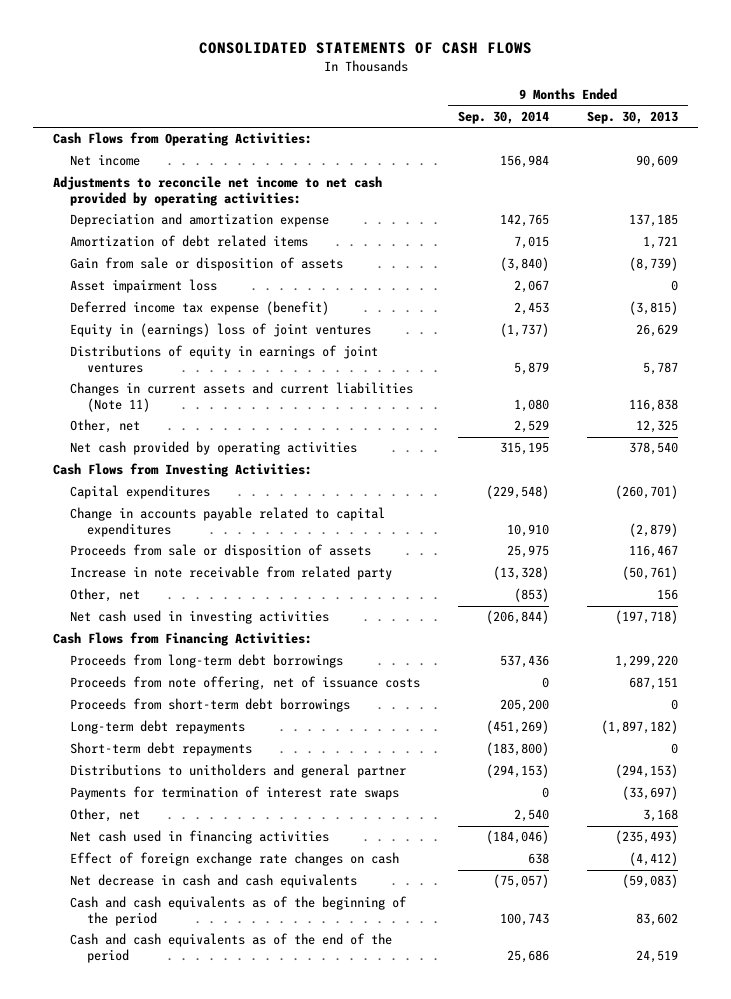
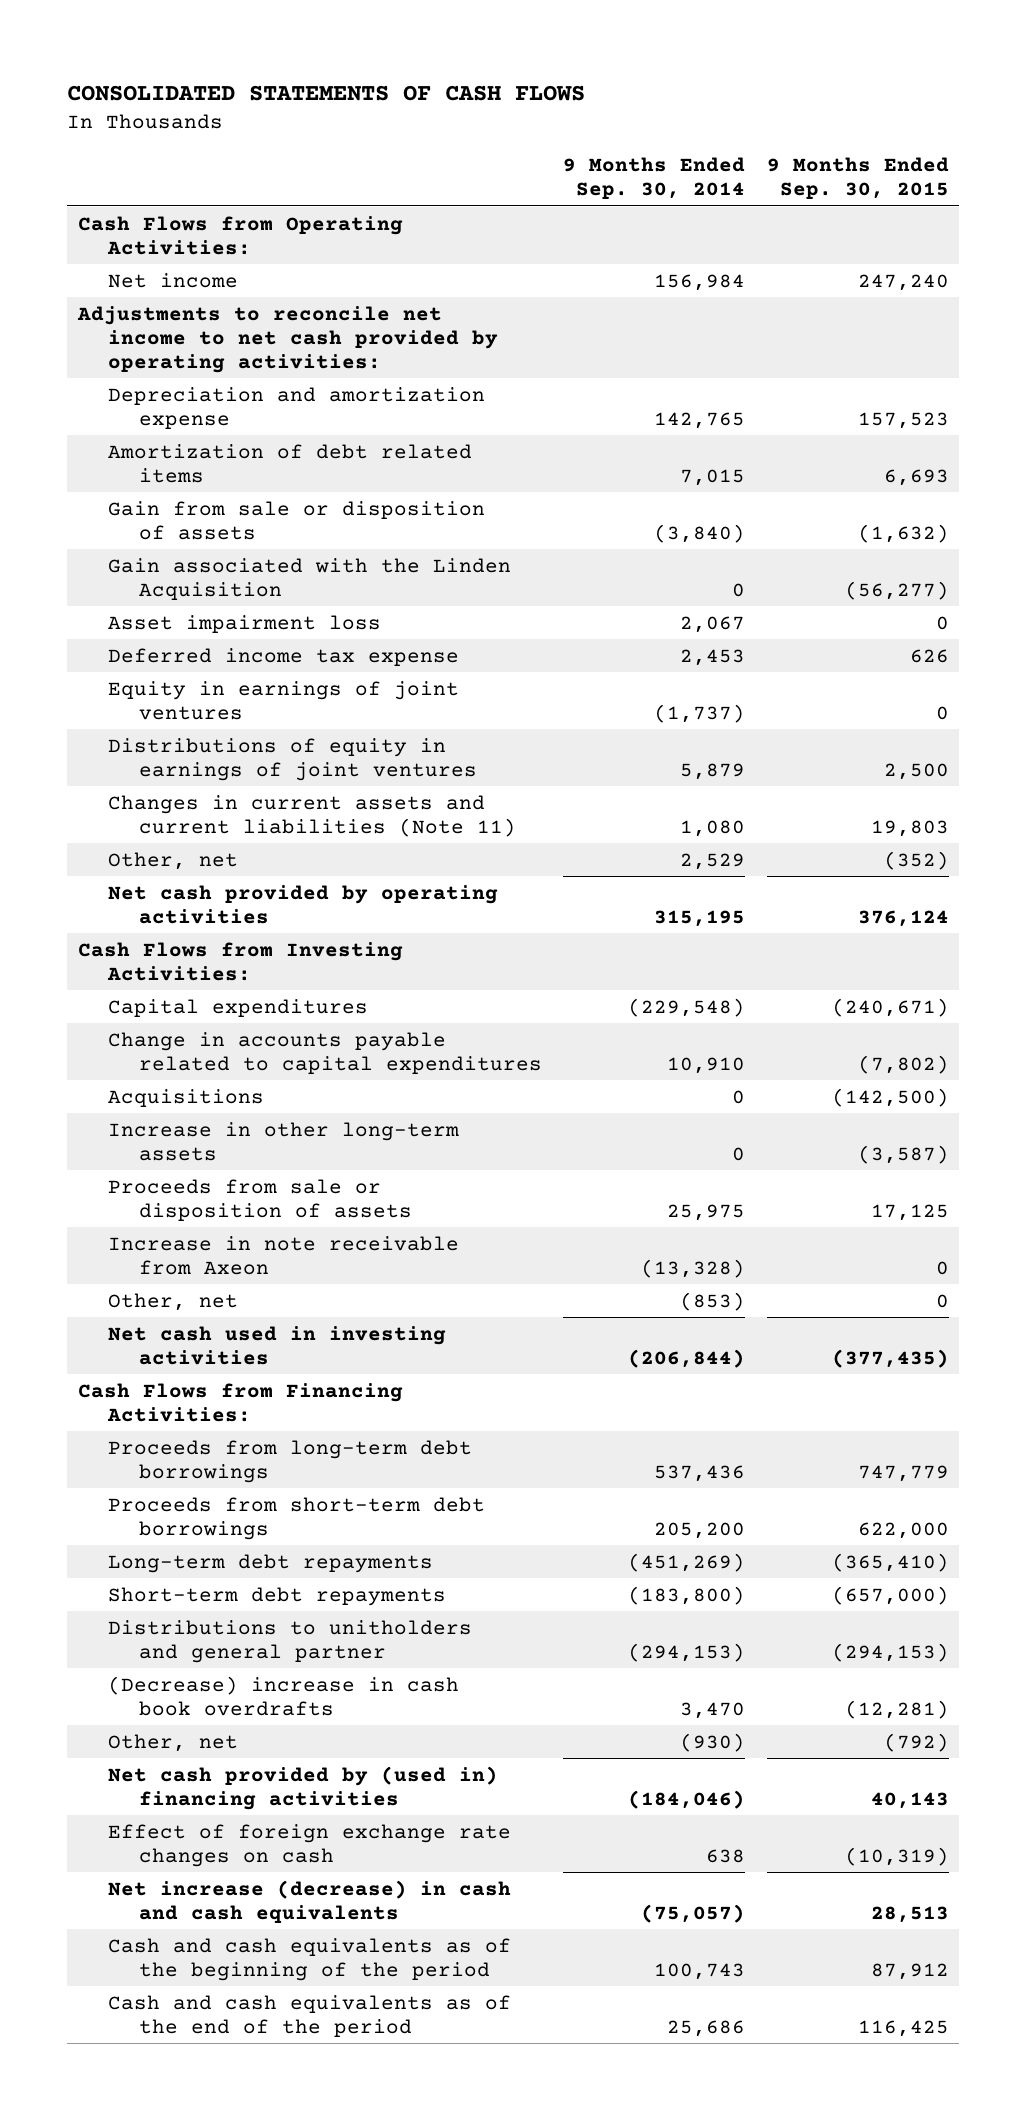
- | 9 Months Ended Sep. 30, 2014 | 9 Months Ended Sep. 30, 2013
+ | 9 Months Ended Sep. 30, 2014 | 9 Months Ended Sep. 30, 2015
+ Gain associated with the Linden Acquisition | 0 | (56,277)
- Deferred income tax expense (benefit) | 2,453 | (3,815)
- Equity in (earnings) loss of joint ventures | (1,737) | 26,629
+ Deferred income tax expense | 2,453 | 626
+ Equity in earnings of joint ventures | (1,737) | 0
+ Acquisitions | 0 | (142,500)
+ Increase in other long-term assets | 0 | (3,587)
- Increase in note receivable from related party | (13,328) | (50,761)
+ Increase in note receivable from Axeon | (13,328) | 0
- Proceeds from note offering, net of issuance costs | 0 | 687,151
- Payments for termination of interest rate swaps | 0 | (33,697)
- Other, net | 2,540 | 3,168
- Net cash used in financing activities | (184,046) | (235,493)
+ (Decrease) increase in cash book overdrafts | 3,470 | (12,281)
+ Other, net | (930) | (792)
+ Net cash provided by (used in) financing activities | (184,046) | 40,143
- Net decrease in cash and cash equivalents | (75,057) | (59,083)
+ Net increase (decrease) in cash and cash equivalents | (75,057) | 28,513

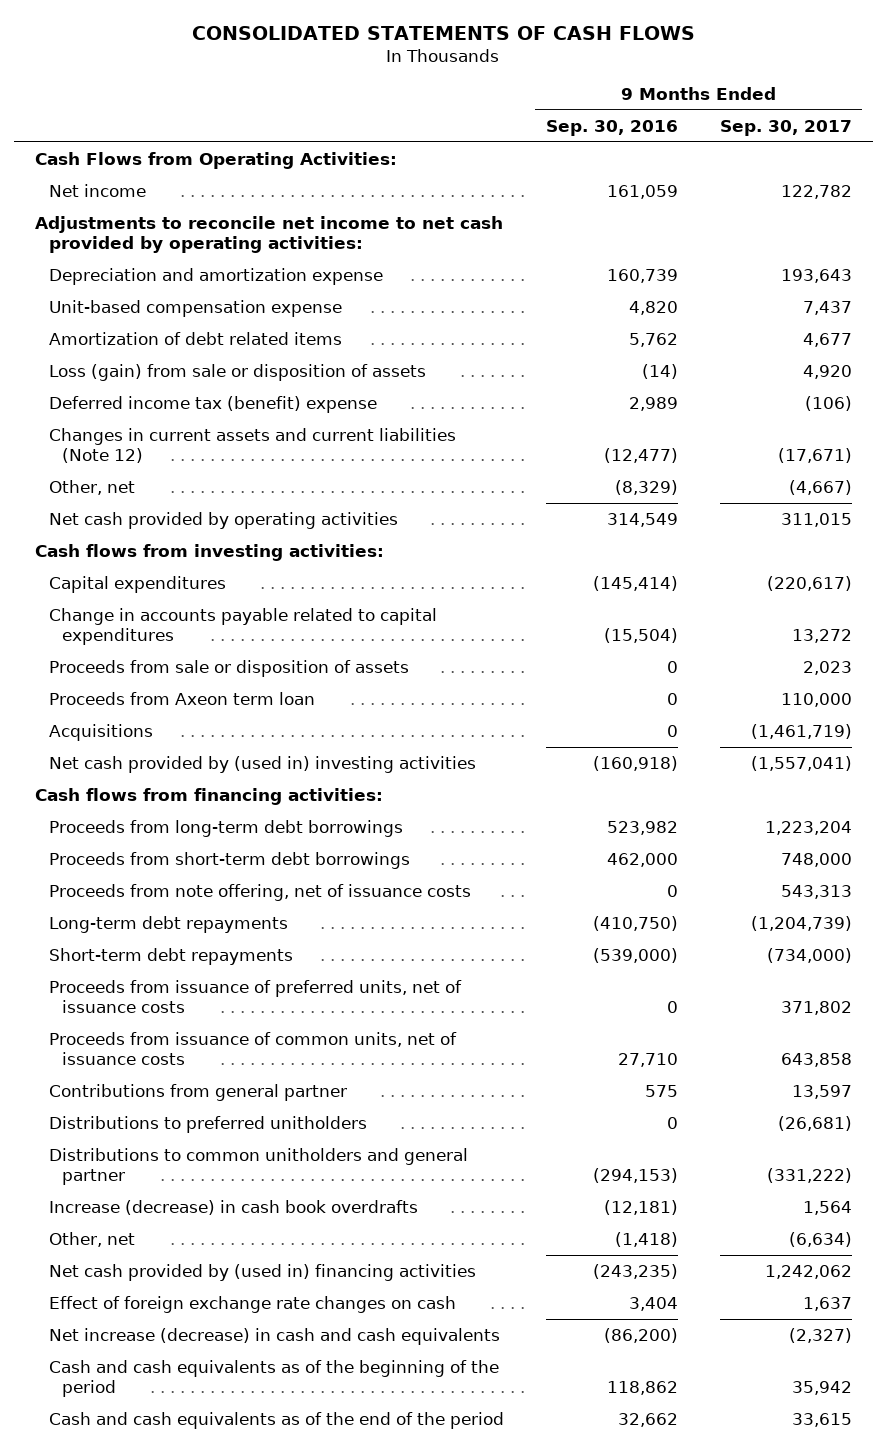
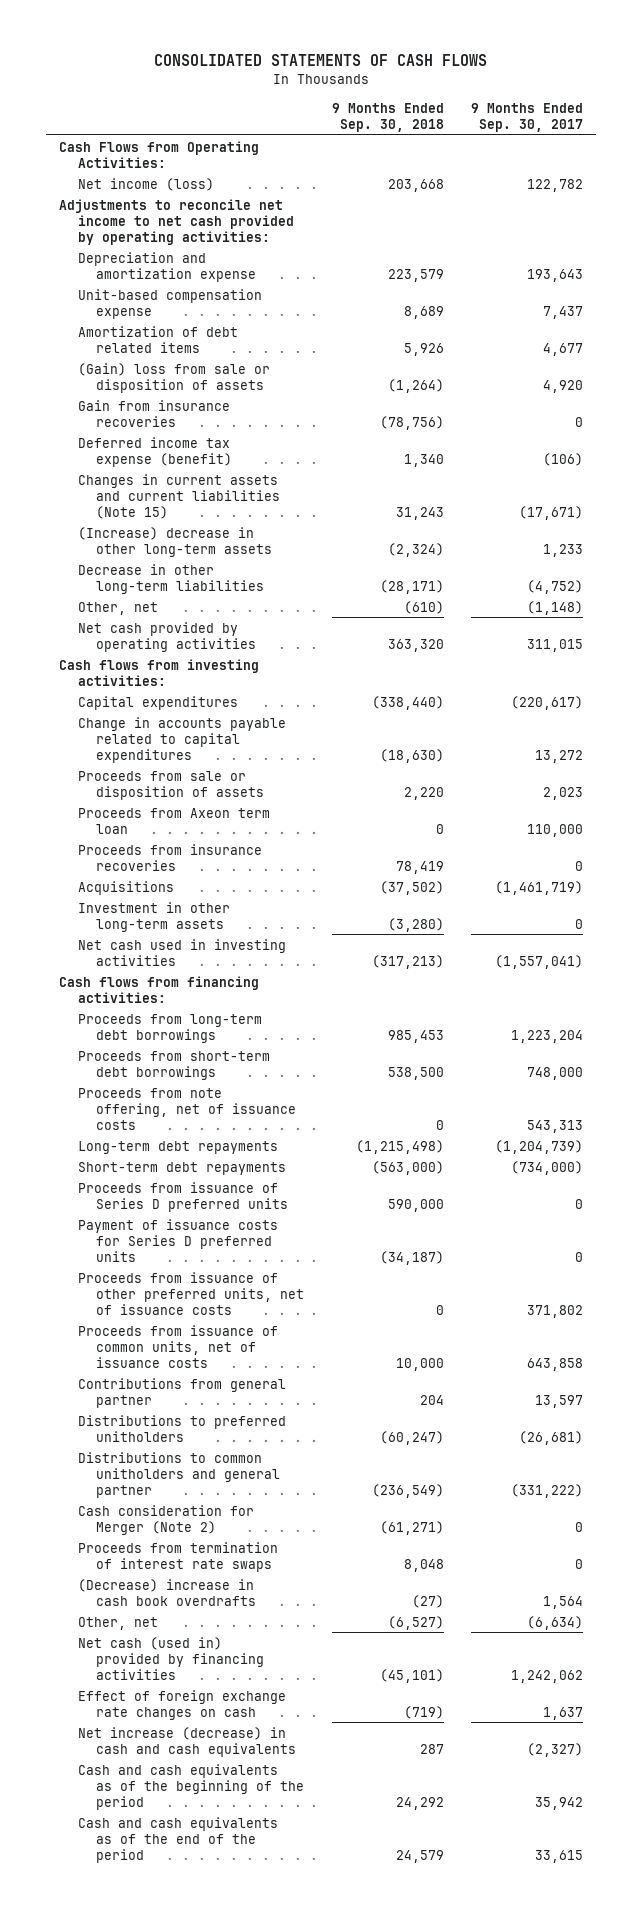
- | 9 Months Ended Sep. 30, 2016 | 9 Months Ended Sep. 30, 2017
+ | 9 Months Ended Sep. 30, 2018 | 9 Months Ended Sep. 30, 2017
- Net income | 161,059 | 122,782
+ Net income (loss) | 203,668 | 122,782
- Loss (gain) from sale or disposition of assets | (14) | 4,920
- Deferred income tax (benefit) expense | 2,989 | (106)
- Changes in current assets and current liabilities (Note 12) | (12,477) | (17,671)
- Other, net | (8,329) | (4,667)
+ (Gain) loss from sale or disposition of assets | (1,264) | 4,920
+ Gain from insurance recoveries | (78,756) | 0
+ Deferred income tax expense (benefit) | 1,340 | (106)
+ Changes in current assets and current liabilities (Note 15) | 31,243 | (17,671)
+ (Increase) decrease in other long-term assets | (2,324) | 1,233
+ Decrease in other long-term liabilities | (28,171) | (4,752)
+ Other, net | (610) | (1,148)
+ Proceeds from insurance recoveries | 78,419 | 0
- Net cash provided by (used in) investing activities | (160,918) | (1,557,041)
+ Investment in other long-term assets | (3,280) | 0
+ Net cash used in investing activities | (317,213) | (1,557,041)
- Proceeds from issuance of preferred units, net of issuance costs | 0 | 371,802
+ Proceeds from issuance of Series D preferred units | 590,000 | 0
+ Payment of issuance costs for Series D preferred units | (34,187) | 0
+ Proceeds from issuance of other preferred units, net of issuance costs | 0 | 371,802
- Increase (decrease) in cash book overdrafts | (12,181) | 1,564
+ Cash consideration for Merger (Note 2) | (61,271) | 0
+ Proceeds from termination of interest rate swaps | 8,048 | 0
+ (Decrease) increase in cash book overdrafts | (27) | 1,564
- Net cash provided by (used in) financing activities | (243,235) | 1,242,062
+ Net cash (used in) provided by financing activities | (45,101) | 1,242,062

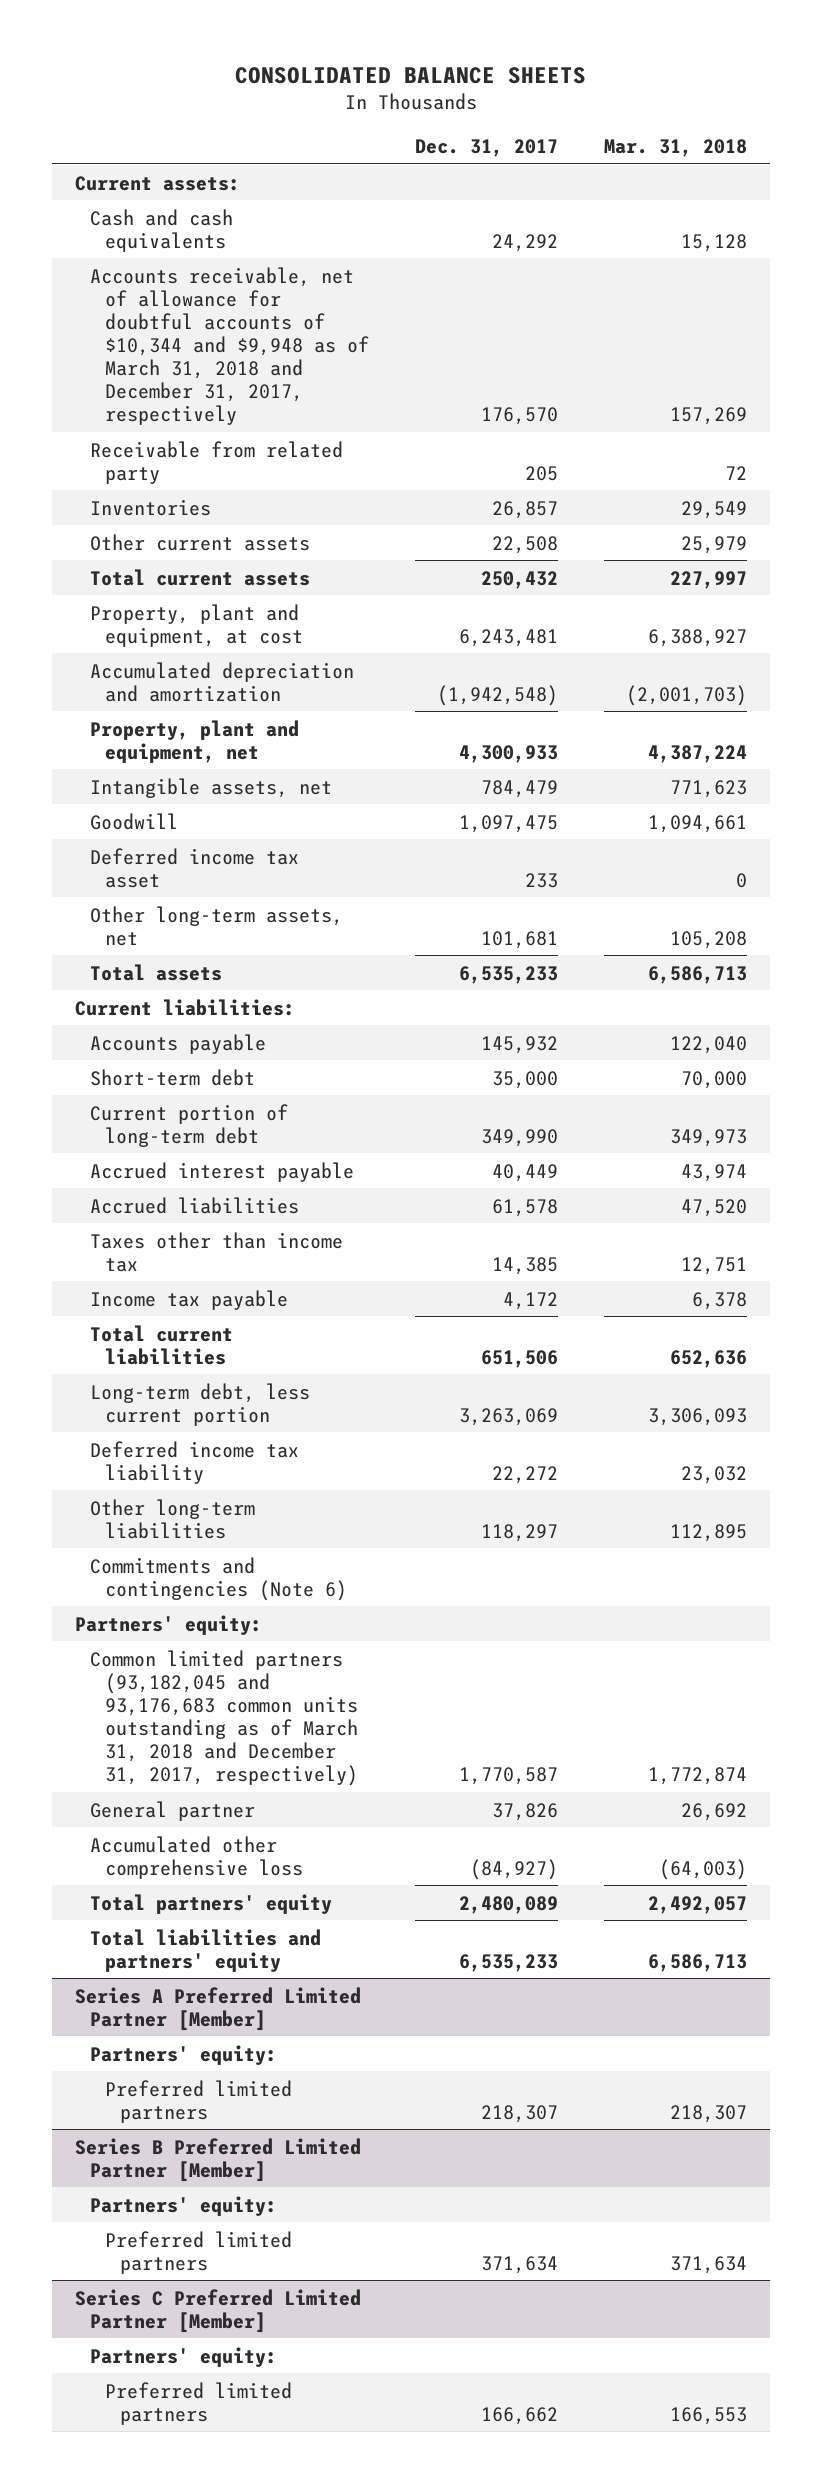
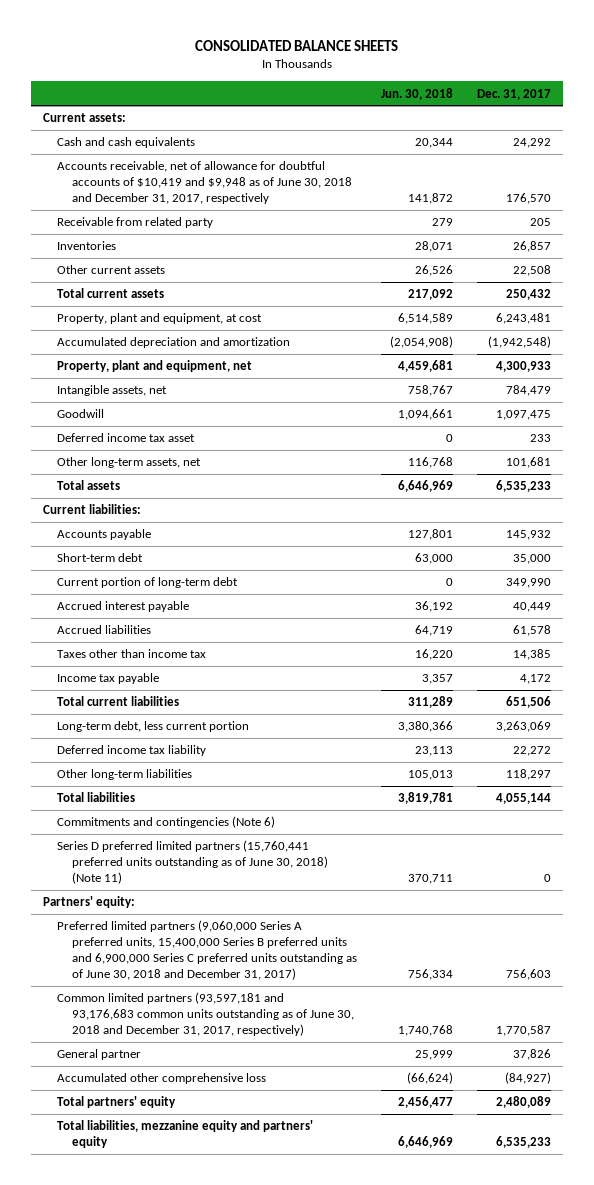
- | Dec. 31, 2017 | Mar. 31, 2018
+ | Jun. 30, 2018 | Dec. 31, 2017
- Accounts receivable, net of allowance for doubtful accounts of $10,344 and $9,948 as of March 31, 2018 and December 31, 2017, respectively | 176,570 | 157,269
+ Accounts receivable, net of allowance for doubtful accounts of $10,419 and $9,948 as of June 30, 2018 and December 31, 2017, respectively | 141,872 | 176,570
+ Total liabilities | 3,819,781 | 4,055,144
+ Series D preferred limited partners (15,760,441 preferred units outstanding as of June 30, 2018) (Note 11) | 370,711 | 0
- Common limited partners (93,182,045 and 93,176,683 common units outstanding as of March 31, 2018 and December 31, 2017, respectively) | 1,770,587 | 1,772,874
+ Preferred limited partners (9,060,000 Series A preferred units, 15,400,000 Series B preferred units and 6,900,000 Series C preferred units outstanding as of June 30, 2018 and December 31, 2017) | 756,334 | 756,603
+ Common limited partners (93,597,181 and 93,176,683 common units outstanding as of June 30, 2018 and December 31, 2017, respectively) | 1,740,768 | 1,770,587
- Total liabilities and partners' equity | 6,535,233 | 6,586,713
- Series A Preferred Limited Partner [Member]
- Partners' equity:
- Preferred limited partners | 218,307 | 218,307
- Series B Preferred Limited Partner [Member]
- Partners' equity:
- Preferred limited partners | 371,634 | 371,634
- Series C Preferred Limited Partner [Member]
- Partners' equity:
- Preferred limited partners | 166,662 | 166,553
+ Total liabilities, mezzanine equity and partners' equity | 6,646,969 | 6,535,233

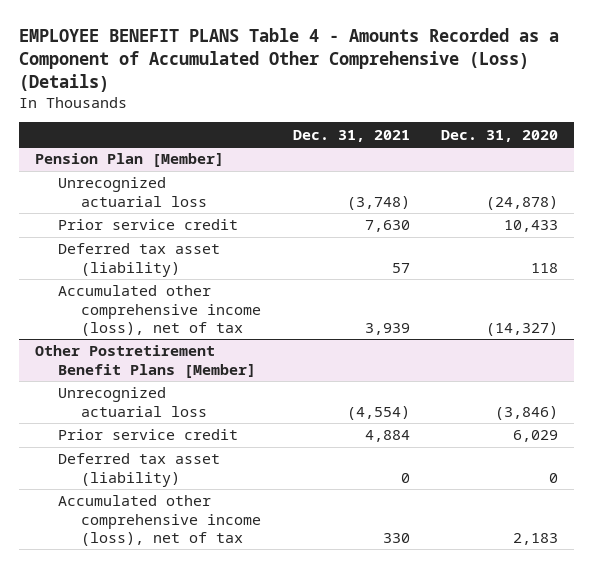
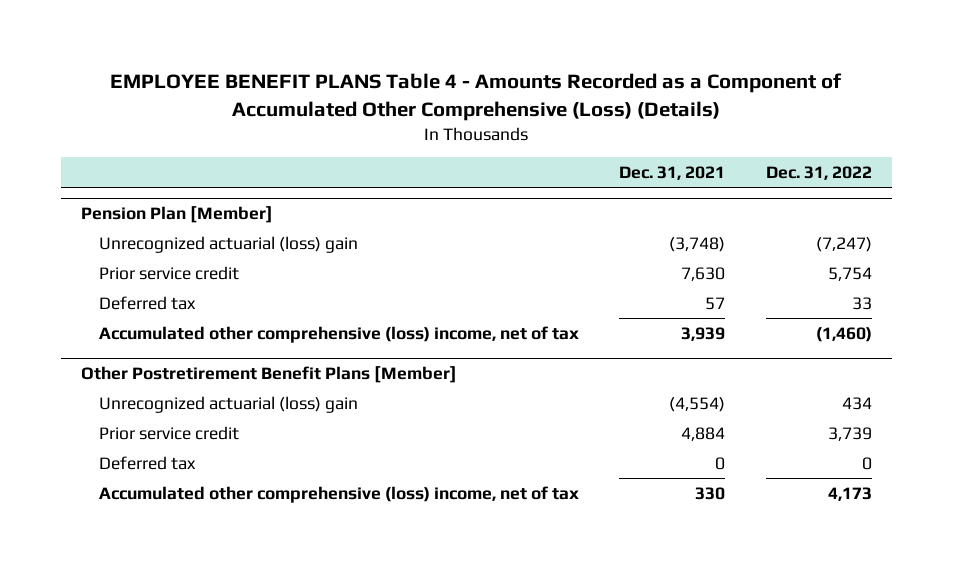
- | Dec. 31, 2021 | Dec. 31, 2020
+ | Dec. 31, 2021 | Dec. 31, 2022
@ Pension Plan [Member]
- Unrecognized actuarial loss | (3,748) | (24,878)
+ Unrecognized actuarial (loss) gain | (3,748) | (7,247)
- Deferred tax asset (liability) | 57 | 118
- Accumulated other comprehensive income (loss), net of tax | 3,939 | (14,327)
+ Deferred tax | 57 | 33
+ Accumulated other comprehensive (loss) income, net of tax | 3,939 | (1,460)
@ Other Postretirement Benefit Plans [Member]
- Unrecognized actuarial loss | (4,554) | (3,846)
+ Unrecognized actuarial (loss) gain | (4,554) | 434
- Deferred tax asset (liability) | 0 | 0
- Accumulated other comprehensive income (loss), net of tax | 330 | 2,183
+ Deferred tax | 0 | 0
+ Accumulated other comprehensive (loss) income, net of tax | 330 | 4,173

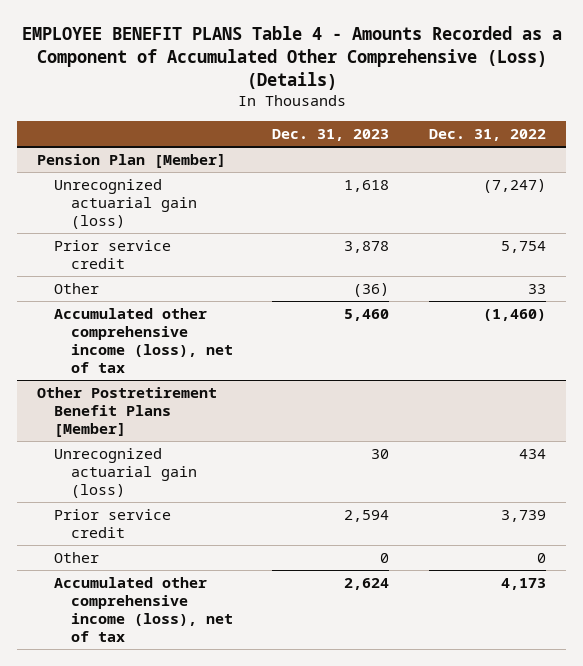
- | Dec. 31, 2021 | Dec. 31, 2022
+ | Dec. 31, 2023 | Dec. 31, 2022
@ Pension Plan [Member]
- Unrecognized actuarial (loss) gain | (3,748) | (7,247)
+ Unrecognized actuarial gain (loss) | 1,618 | (7,247)
- Deferred tax | 57 | 33
- Accumulated other comprehensive (loss) income, net of tax | 3,939 | (1,460)
+ Other | (36) | 33
+ Accumulated other comprehensive income (loss), net of tax | 5,460 | (1,460)
@ Other Postretirement Benefit Plans [Member]
- Unrecognized actuarial (loss) gain | (4,554) | 434
+ Unrecognized actuarial gain (loss) | 30 | 434
- Deferred tax | 0 | 0
- Accumulated other comprehensive (loss) income, net of tax | 330 | 4,173
+ Other | 0 | 0
+ Accumulated other comprehensive income (loss), net of tax | 2,624 | 4,173

